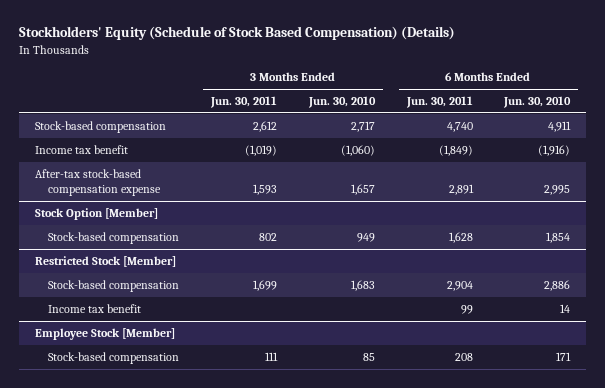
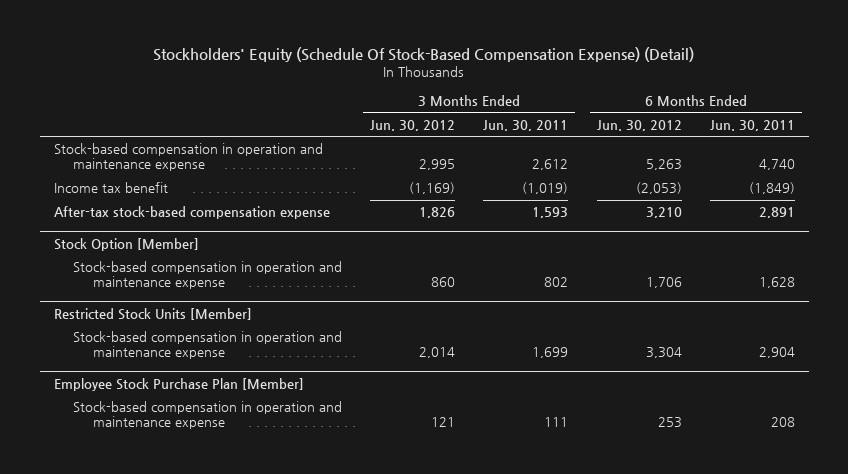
- Stockholders' Equity (Schedule of Stock Based Compensation) (Details)
+ Stockholders' Equity (Schedule Of Stock-Based Compensation Expense) (Detail)
- | 3 Months Ended Jun. 30, 2011 | 3 Months Ended Jun. 30, 2010 | 6 Months Ended Jun. 30, 2011 | 6 Months Ended Jun. 30, 2010
+ | 3 Months Ended Jun. 30, 2012 | 3 Months Ended Jun. 30, 2011 | 6 Months Ended Jun. 30, 2012 | 6 Months Ended Jun. 30, 2011
- Stock-based compensation | 2,612 | 2,717 | 4,740 | 4,911
+ Stock-based compensation in operation and maintenance expense | 2,995 | 2,612 | 5,263 | 4,740
@ Stock Option [Member]
- Stock-based compensation | 802 | 949 | 1,628 | 1,854
- Restricted Stock [Member]
- Stock-based compensation | 1,699 | 1,683 | 2,904 | 2,886
- Income tax benefit | | | 99 | 14
- Employee Stock [Member]
- Stock-based compensation | 111 | 85 | 208 | 171
@ Stock Option [Member]
+ Stock-based compensation in operation and maintenance expense | 860 | 802 | 1,706 | 1,628
+ Restricted Stock Units [Member]
+ Stock-based compensation in operation and maintenance expense | 2,014 | 1,699 | 3,304 | 2,904
+ Employee Stock Purchase Plan [Member]
+ Stock-based compensation in operation and maintenance expense | 121 | 111 | 253 | 208

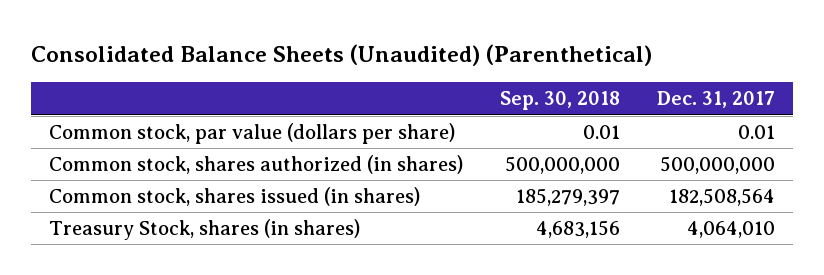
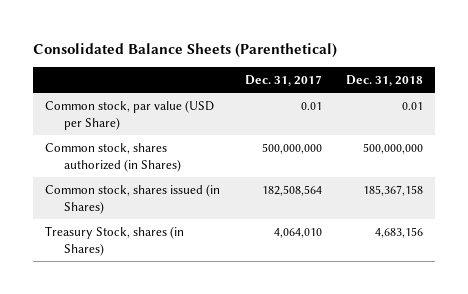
- Consolidated Balance Sheets (Unaudited) (Parenthetical)
+ Consolidated Balance Sheets (Parenthetical)
- | Sep. 30, 2018 | Dec. 31, 2017
+ | Dec. 31, 2017 | Dec. 31, 2018
- Common stock, par value (dollars per share) | 0.01 | 0.01
- Common stock, shares authorized (in shares) | 500,000,000 | 500,000,000
- Common stock, shares issued (in shares) | 185,279,397 | 182,508,564
- Treasury Stock, shares (in shares) | 4,683,156 | 4,064,010
+ Common stock, par value (USD per Share) | 0.01 | 0.01
+ Common stock, shares authorized (in Shares) | 500,000,000 | 500,000,000
+ Common stock, shares issued (in Shares) | 182,508,564 | 185,367,158
+ Treasury Stock, shares (in Shares) | 4,064,010 | 4,683,156

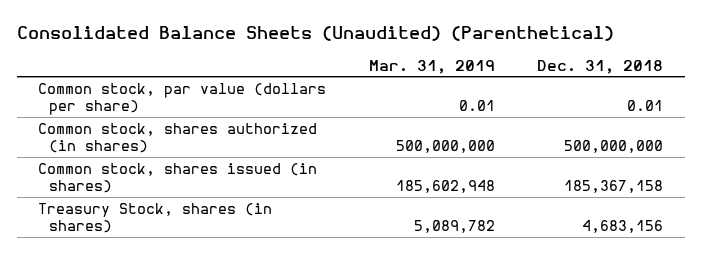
- Consolidated Balance Sheets (Parenthetical)
+ Consolidated Balance Sheets (Unaudited) (Parenthetical)
- | Dec. 31, 2017 | Dec. 31, 2018
+ | Mar. 31, 2019 | Dec. 31, 2018
- Common stock, par value (USD per Share) | 0.01 | 0.01
- Common stock, shares authorized (in Shares) | 500,000,000 | 500,000,000
- Common stock, shares issued (in Shares) | 182,508,564 | 185,367,158
- Treasury Stock, shares (in Shares) | 4,064,010 | 4,683,156
+ Common stock, par value (dollars per share) | 0.01 | 0.01
+ Common stock, shares authorized (in shares) | 500,000,000 | 500,000,000
+ Common stock, shares issued (in shares) | 185,602,948 | 185,367,158
+ Treasury Stock, shares (in shares) | 5,089,782 | 4,683,156

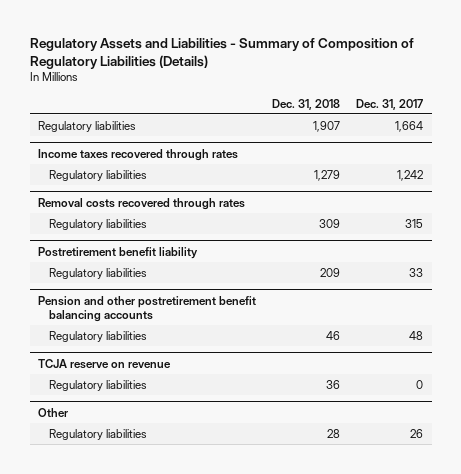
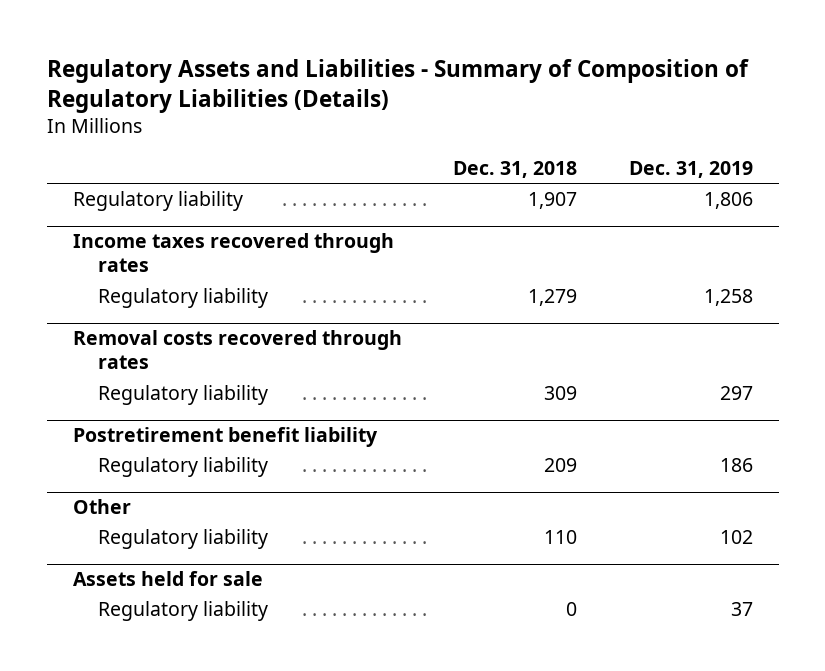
- | Dec. 31, 2018 | Dec. 31, 2017
+ | Dec. 31, 2018 | Dec. 31, 2019
- Regulatory liabilities | 1,907 | 1,664
+ Regulatory liability | 1,907 | 1,806
@ Income taxes recovered through rates
- Regulatory liabilities | 1,279 | 1,242
+ Regulatory liability | 1,279 | 1,258
@ Removal costs recovered through rates
- Regulatory liabilities | 309 | 315
+ Regulatory liability | 309 | 297
@ Postretirement benefit liability
- Regulatory liabilities | 209 | 33
- Pension and other postretirement benefit balancing accounts
- Regulatory liabilities | 46 | 48
- TCJA reserve on revenue
- Regulatory liabilities | 36 | 0
@ Postretirement benefit liability
+ Regulatory liability | 209 | 186
@ Other
- Regulatory liabilities | 28 | 26
+ Regulatory liability | 110 | 102
+ Assets held for sale
+ Regulatory liability | 0 | 37

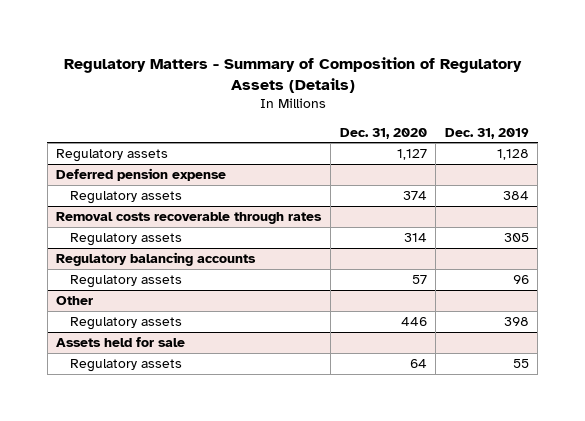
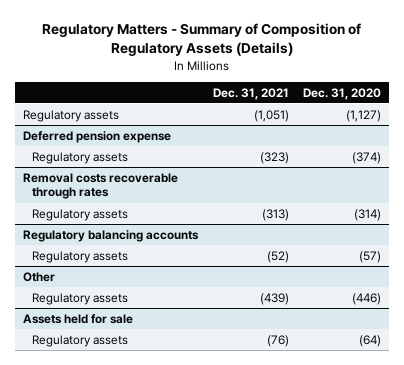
- | Dec. 31, 2020 | Dec. 31, 2019
+ | Dec. 31, 2021 | Dec. 31, 2020
- Regulatory assets | 1,127 | 1,128
+ Regulatory assets | (1,051) | (1,127)
@ Deferred pension expense
- Regulatory assets | 374 | 384
+ Regulatory assets | (323) | (374)
@ Removal costs recoverable through rates
- Regulatory assets | 314 | 305
+ Regulatory assets | (313) | (314)
@ Regulatory balancing accounts
- Regulatory assets | 57 | 96
+ Regulatory assets | (52) | (57)
@ Other
- Regulatory assets | 446 | 398
+ Regulatory assets | (439) | (446)
@ Assets held for sale
- Regulatory assets | 64 | 55
+ Regulatory assets | (76) | (64)

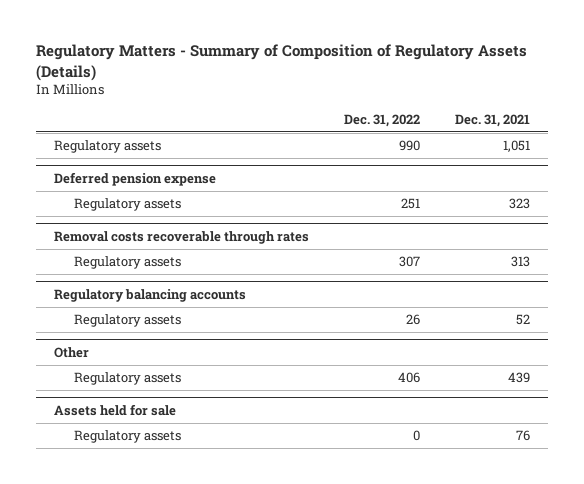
- | Dec. 31, 2021 | Dec. 31, 2020
+ | Dec. 31, 2022 | Dec. 31, 2021
- Regulatory assets | (1,051) | (1,127)
+ Regulatory assets | 990 | 1,051
@ Deferred pension expense
- Regulatory assets | (323) | (374)
+ Regulatory assets | 251 | 323
@ Removal costs recoverable through rates
- Regulatory assets | (313) | (314)
+ Regulatory assets | 307 | 313
@ Regulatory balancing accounts
- Regulatory assets | (52) | (57)
+ Regulatory assets | 26 | 52
@ Other
- Regulatory assets | (439) | (446)
+ Regulatory assets | 406 | 439
@ Assets held for sale
- Regulatory assets | (76) | (64)
+ Regulatory assets | 0 | 76

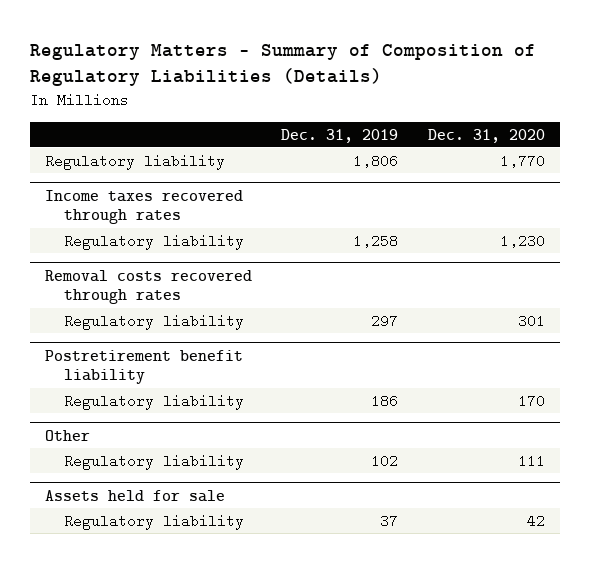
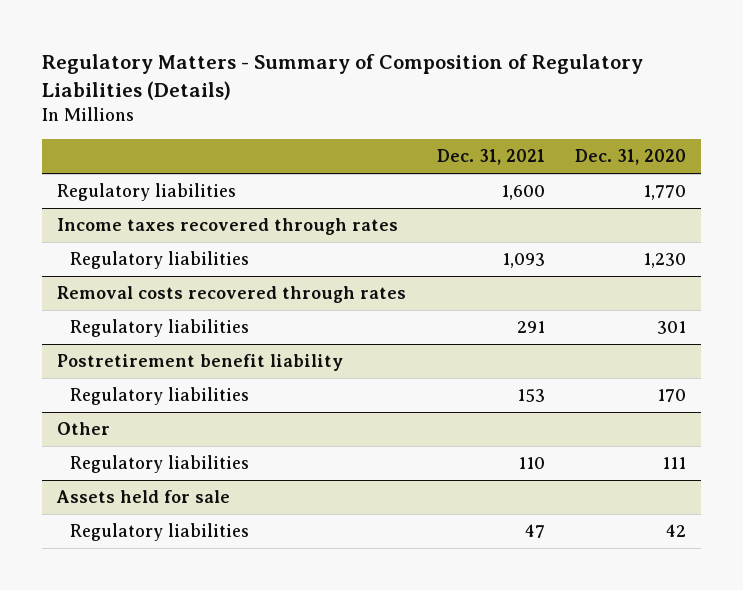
- | Dec. 31, 2019 | Dec. 31, 2020
+ | Dec. 31, 2021 | Dec. 31, 2020
- Regulatory liability | 1,806 | 1,770
+ Regulatory liabilities | 1,600 | 1,770
@ Income taxes recovered through rates
- Regulatory liability | 1,258 | 1,230
+ Regulatory liabilities | 1,093 | 1,230
@ Removal costs recovered through rates
- Regulatory liability | 297 | 301
+ Regulatory liabilities | 291 | 301
@ Postretirement benefit liability
- Regulatory liability | 186 | 170
+ Regulatory liabilities | 153 | 170
@ Other
- Regulatory liability | 102 | 111
+ Regulatory liabilities | 110 | 111
@ Assets held for sale
- Regulatory liability | 37 | 42
+ Regulatory liabilities | 47 | 42

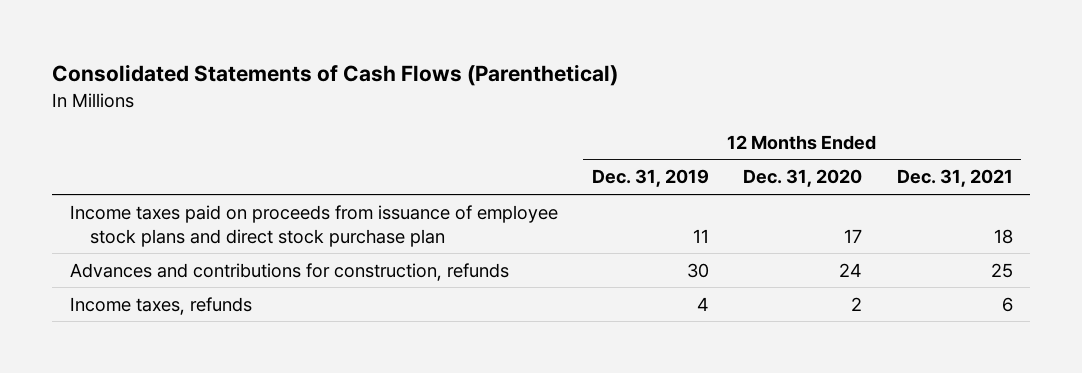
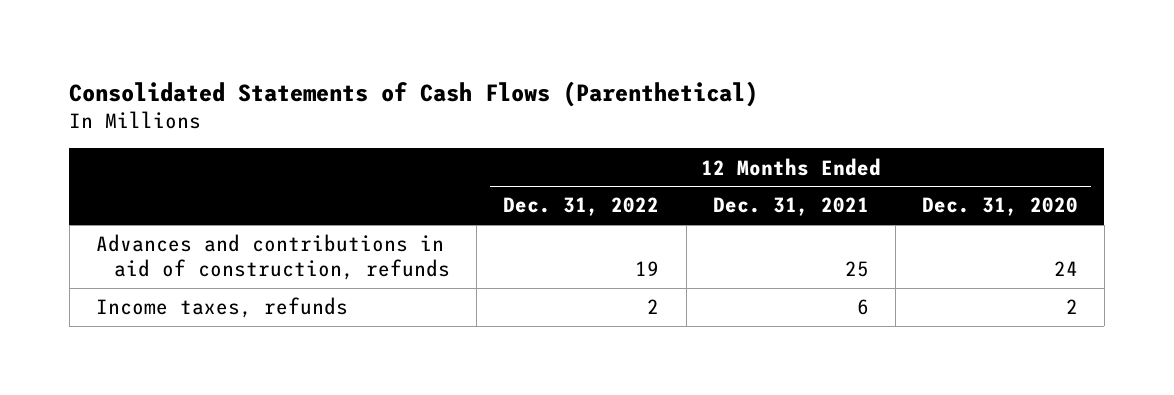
- | 12 Months Ended Dec. 31, 2019 | 12 Months Ended Dec. 31, 2020 | 12 Months Ended Dec. 31, 2021
+ | 12 Months Ended Dec. 31, 2022 | 12 Months Ended Dec. 31, 2021 | 12 Months Ended Dec. 31, 2020
- Income taxes paid on proceeds from issuance of employee stock plans and direct stock purchase plan | 11 | 17 | 18
- Advances and contributions for construction, refunds | 30 | 24 | 25
+ Advances and contributions in aid of construction, refunds | 19 | 25 | 24

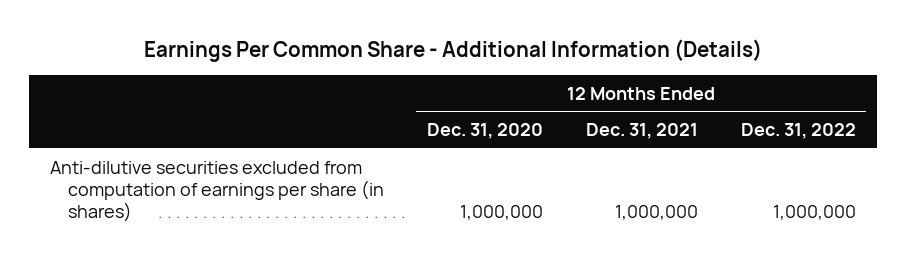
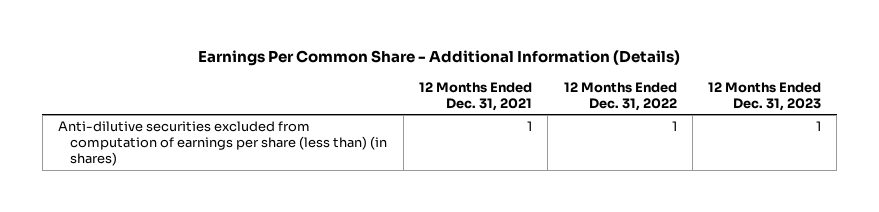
- | 12 Months Ended Dec. 31, 2020 | 12 Months Ended Dec. 31, 2021 | 12 Months Ended Dec. 31, 2022
+ | 12 Months Ended Dec. 31, 2021 | 12 Months Ended Dec. 31, 2022 | 12 Months Ended Dec. 31, 2023
- Anti-dilutive securities excluded from computation of earnings per share (in shares) | 1,000,000 | 1,000,000 | 1,000,000
+ Anti-dilutive securities excluded from computation of earnings per share (less than) (in shares) | 1 | 1 | 1

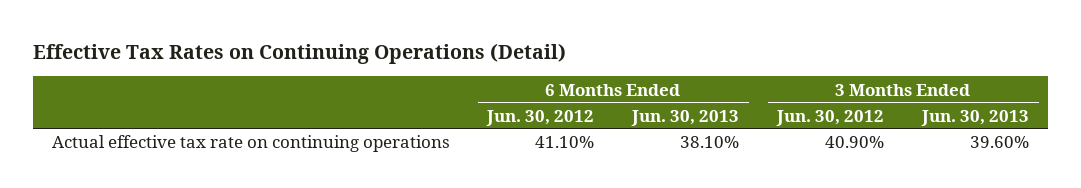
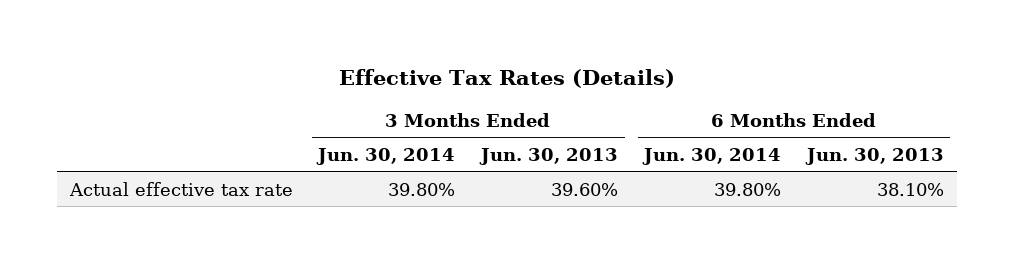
- Effective Tax Rates on Continuing Operations (Detail)
+ Effective Tax Rates (Details)
- | 6 Months Ended Jun. 30, 2012 | 6 Months Ended Jun. 30, 2013 | 3 Months Ended Jun. 30, 2012 | 3 Months Ended Jun. 30, 2013
+ | 3 Months Ended Jun. 30, 2014 | 3 Months Ended Jun. 30, 2013 | 6 Months Ended Jun. 30, 2014 | 6 Months Ended Jun. 30, 2013
- Actual effective tax rate on continuing operations | 41.10% | 38.10% | 40.90% | 39.60%
+ Actual effective tax rate | 39.80% | 39.60% | 39.80% | 38.10%

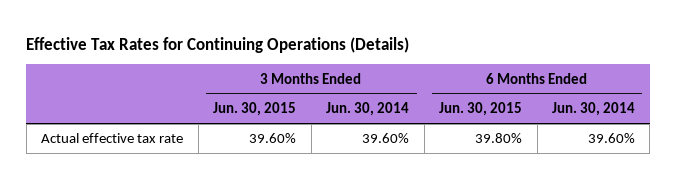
- Effective Tax Rates (Details)
+ Effective Tax Rates for Continuing Operations (Details)
- | 3 Months Ended Jun. 30, 2014 | 3 Months Ended Jun. 30, 2013 | 6 Months Ended Jun. 30, 2014 | 6 Months Ended Jun. 30, 2013
+ | 3 Months Ended Jun. 30, 2015 | 3 Months Ended Jun. 30, 2014 | 6 Months Ended Jun. 30, 2015 | 6 Months Ended Jun. 30, 2014
- Actual effective tax rate | 39.80% | 39.60% | 39.80% | 38.10%
+ Actual effective tax rate | 39.60% | 39.60% | 39.80% | 39.60%

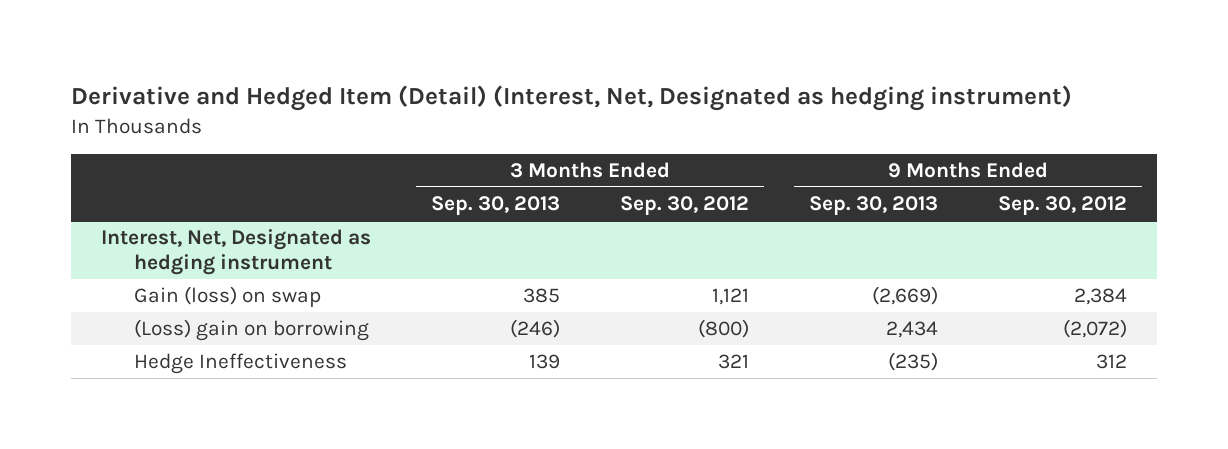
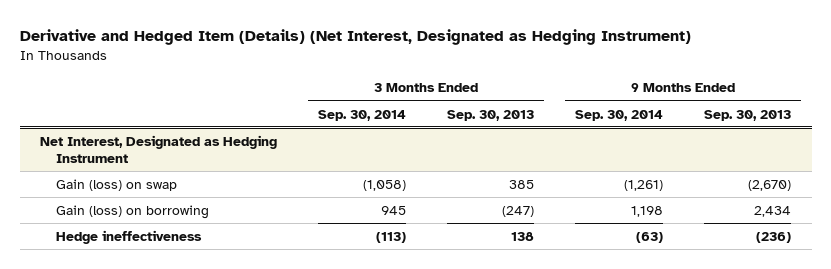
- Derivative and Hedged Item (Detail) (Interest, Net, Designated as hedging instrument)
+ Derivative and Hedged Item (Details) (Net Interest, Designated as Hedging Instrument)
- | 3 Months Ended Sep. 30, 2013 | 3 Months Ended Sep. 30, 2012 | 9 Months Ended Sep. 30, 2013 | 9 Months Ended Sep. 30, 2012
+ | 3 Months Ended Sep. 30, 2014 | 3 Months Ended Sep. 30, 2013 | 9 Months Ended Sep. 30, 2014 | 9 Months Ended Sep. 30, 2013
- Interest, Net, Designated as hedging instrument
- Gain (loss) on swap | 385 | 1,121 | (2,669) | 2,384
- (Loss) gain on borrowing | (246) | (800) | 2,434 | (2,072)
- Hedge Ineffectiveness | 139 | 321 | (235) | 312
+ Net Interest, Designated as Hedging Instrument
+ Gain (loss) on swap | (1,058) | 385 | (1,261) | (2,670)
+ Gain (loss) on borrowing | 945 | (247) | 1,198 | 2,434
+ Hedge ineffectiveness | (113) | 138 | (63) | (236)

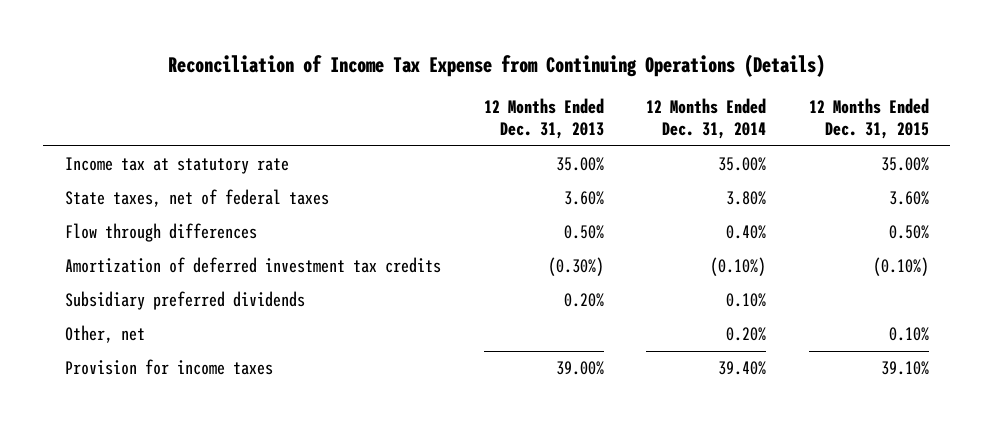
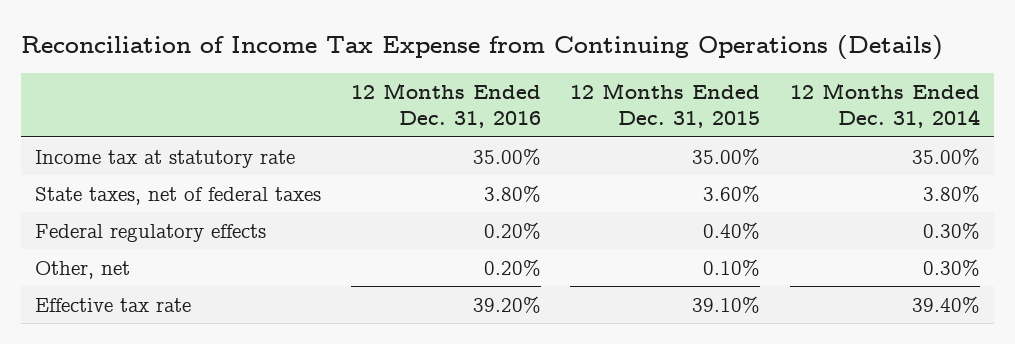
- | 12 Months Ended Dec. 31, 2013 | 12 Months Ended Dec. 31, 2014 | 12 Months Ended Dec. 31, 2015
+ | 12 Months Ended Dec. 31, 2016 | 12 Months Ended Dec. 31, 2015 | 12 Months Ended Dec. 31, 2014
- Flow through differences | 0.50% | 0.40% | 0.50%
- Amortization of deferred investment tax credits | (0.30%) | (0.10%) | (0.10%)
- Subsidiary preferred dividends | 0.20% | 0.10% |
- Other, net | | 0.20% | 0.10%
- Provision for income taxes | 39.00% | 39.40% | 39.10%
+ Federal regulatory effects | 0.20% | 0.40% | 0.30%
+ Other, net | 0.20% | 0.10% | 0.30%
+ Effective tax rate | 39.20% | 39.10% | 39.40%

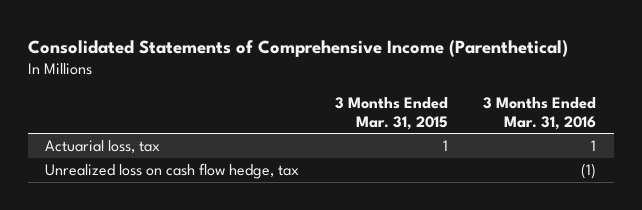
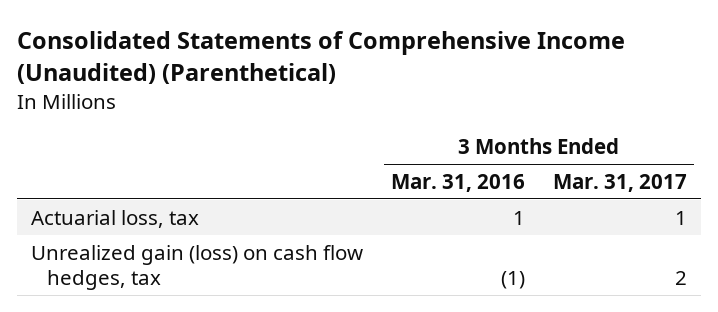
- Consolidated Statements of Comprehensive Income (Parenthetical)
+ Consolidated Statements of Comprehensive Income (Unaudited) (Parenthetical)
- | 3 Months Ended Mar. 31, 2015 | 3 Months Ended Mar. 31, 2016
+ | 3 Months Ended Mar. 31, 2016 | 3 Months Ended Mar. 31, 2017
- Unrealized loss on cash flow hedge, tax | | (1)
+ Unrealized gain (loss) on cash flow hedges, tax | (1) | 2

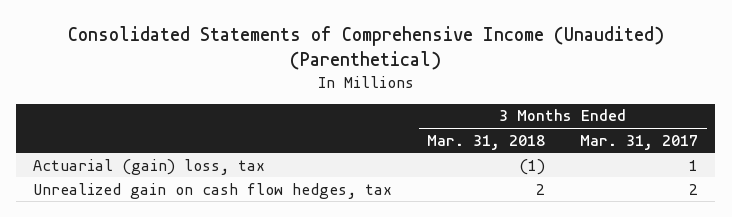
- | 3 Months Ended Mar. 31, 2016 | 3 Months Ended Mar. 31, 2017
+ | 3 Months Ended Mar. 31, 2018 | 3 Months Ended Mar. 31, 2017
- Actuarial loss, tax | 1 | 1
- Unrealized gain (loss) on cash flow hedges, tax | (1) | 2
+ Actuarial (gain) loss, tax | (1) | 1
+ Unrealized gain on cash flow hedges, tax | 2 | 2

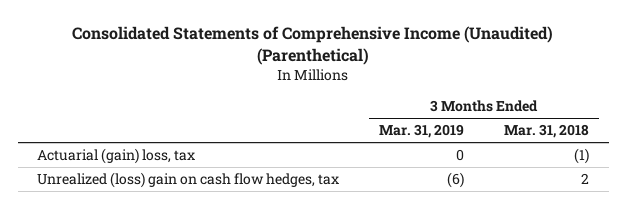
- | 3 Months Ended Mar. 31, 2018 | 3 Months Ended Mar. 31, 2017
+ | 3 Months Ended Mar. 31, 2019 | 3 Months Ended Mar. 31, 2018
- Unrealized gain on cash flow hedges, tax | 2 | 2
+ Unrealized (loss) gain on cash flow hedges, tax | (6) | 2

